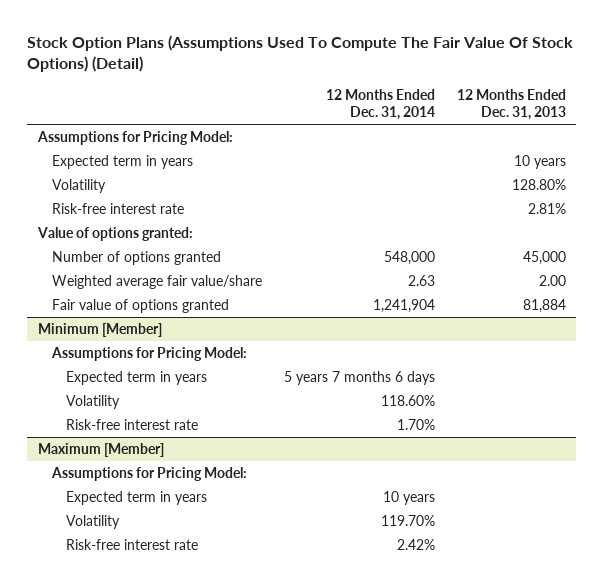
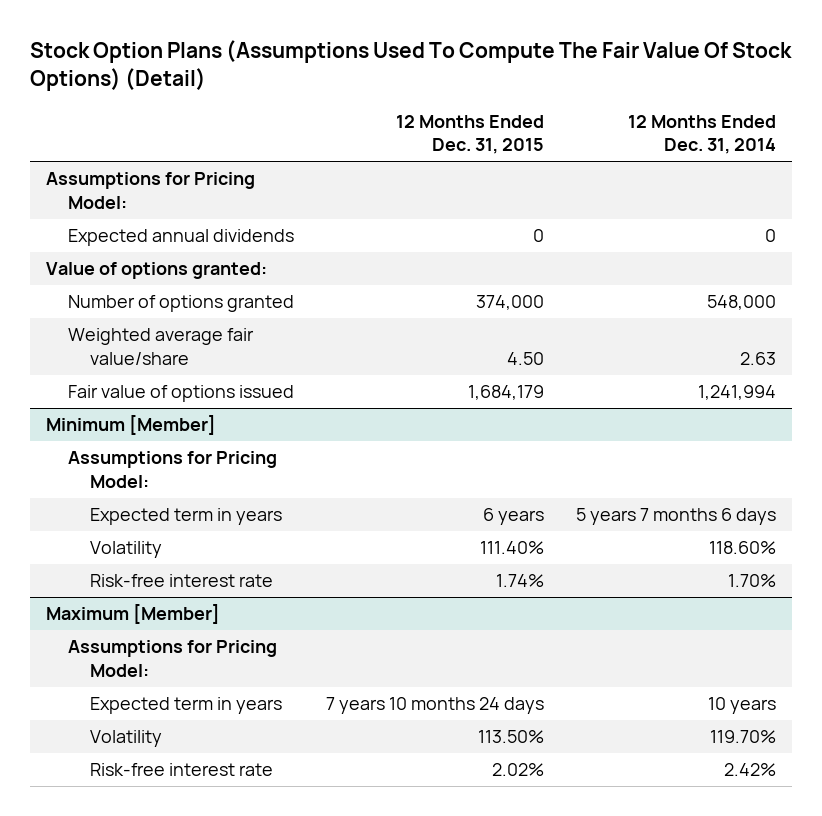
- | 12 Months Ended Dec. 31, 2014 | 12 Months Ended Dec. 31, 2013
+ | 12 Months Ended Dec. 31, 2015 | 12 Months Ended Dec. 31, 2014
- Expected term in years | | 10 years
- Volatility | | 128.80%
- Risk-free interest rate | | 2.81%
+ Expected annual dividends | 0 | 0
- Fair value of options granted | 1,241,904 | 81,884
+ Fair value of options issued | 1,684,179 | 1,241,994

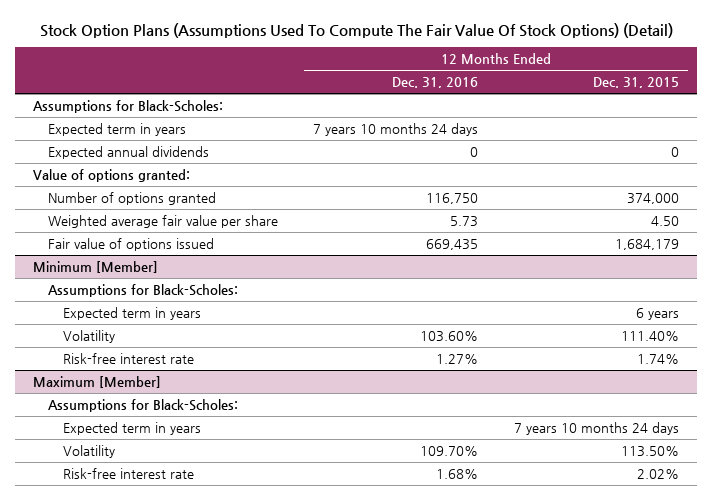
- | 12 Months Ended Dec. 31, 2015 | 12 Months Ended Dec. 31, 2014
+ | 12 Months Ended Dec. 31, 2016 | 12 Months Ended Dec. 31, 2015
- Assumptions for Pricing Model:
+ Assumptions for Black-Scholes:
+ Expected term in years | 7 years 10 months 24 days |
- Weighted average fair value/share | 4.50 | 2.63
+ Weighted average fair value per share | 5.73 | 4.50
@ Minimum [Member]
- Assumptions for Pricing Model:
+ Assumptions for Black-Scholes:
@ Maximum [Member]
- Assumptions for Pricing Model:
+ Assumptions for Black-Scholes:

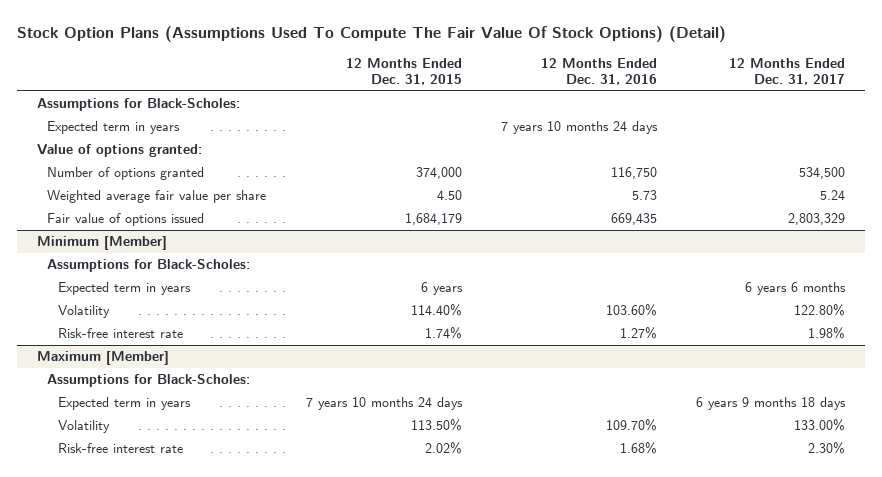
- | 12 Months Ended Dec. 31, 2016 | 12 Months Ended Dec. 31, 2015
+ | 12 Months Ended Dec. 31, 2015 | 12 Months Ended Dec. 31, 2016 | 12 Months Ended Dec. 31, 2017
- Expected annual dividends | 0 | 0
@ Minimum [Member]
- Volatility | 103.60% | 111.40%
+ Volatility | 114.40% | 103.60% | 122.80%

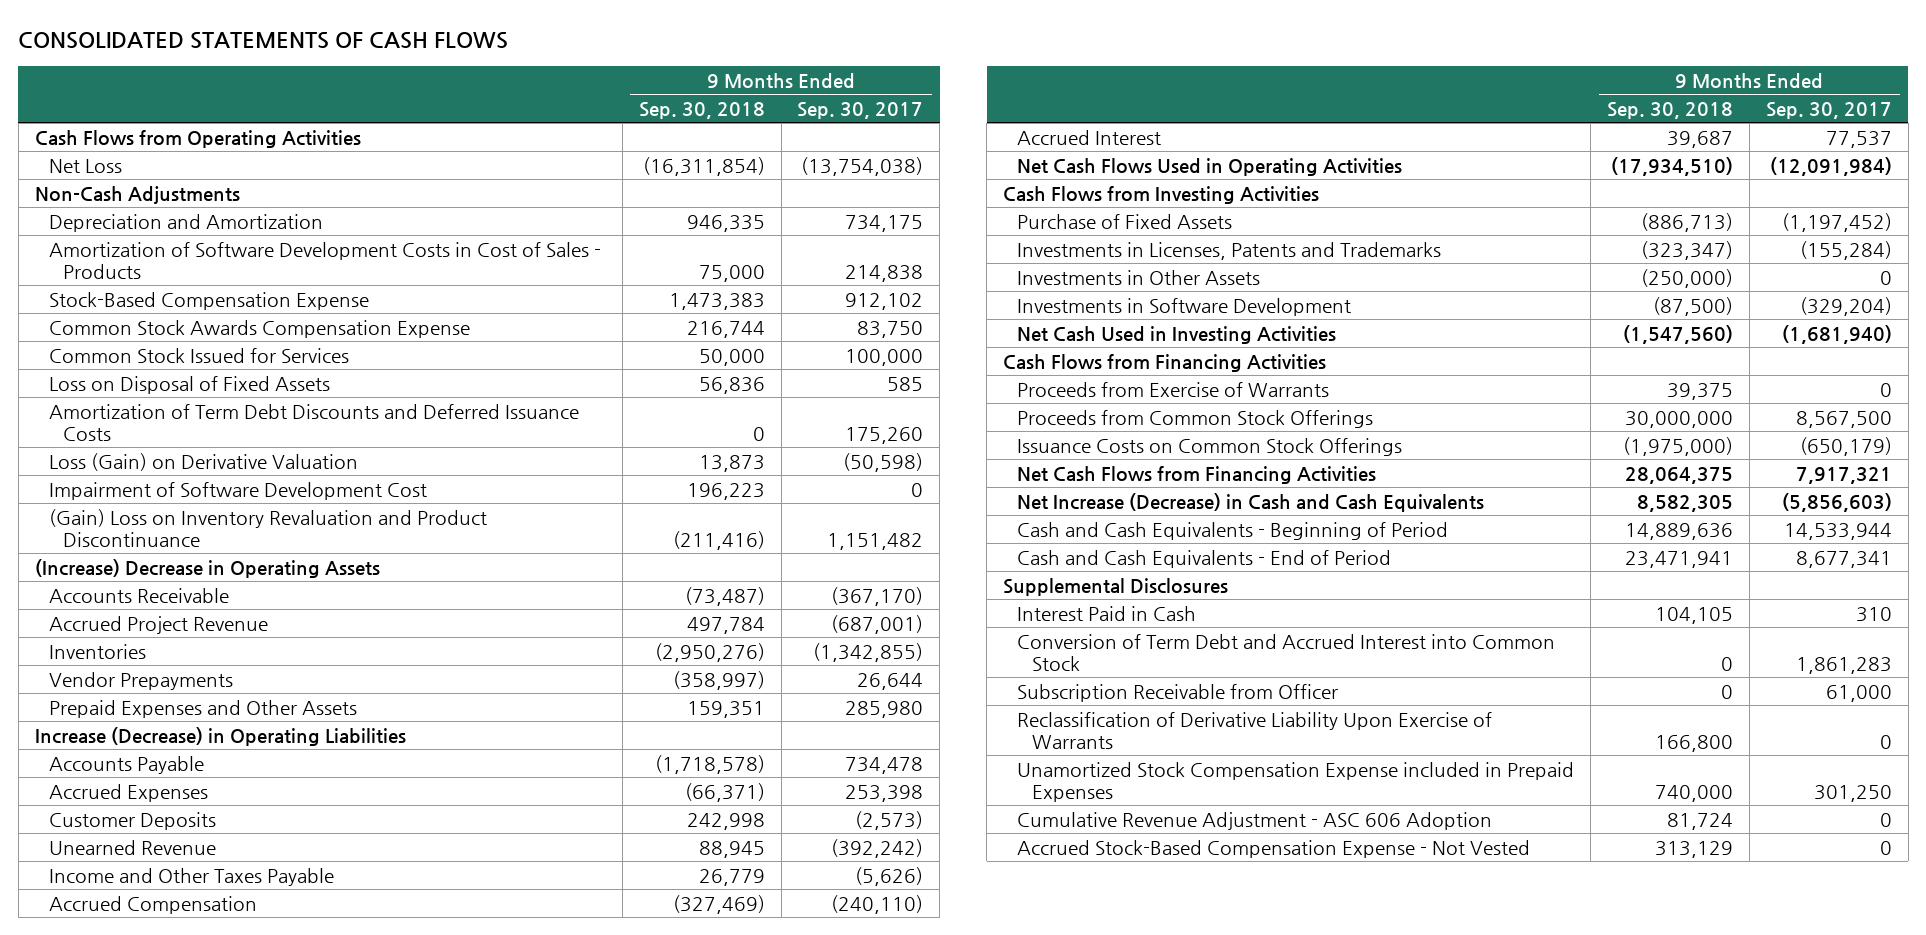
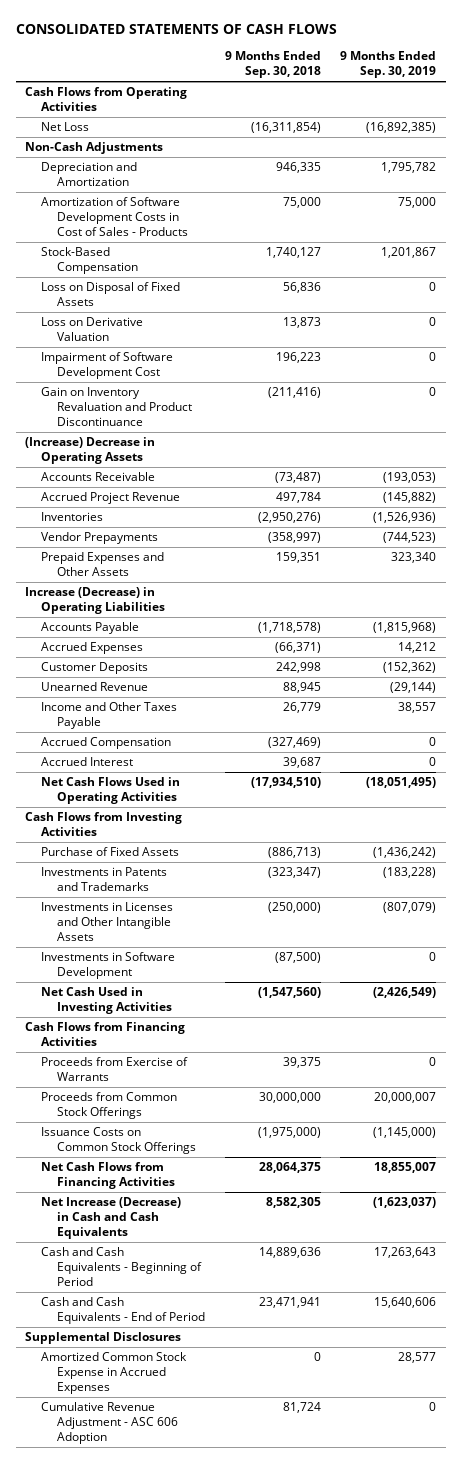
- | 9 Months Ended Sep. 30, 2018 | 9 Months Ended Sep. 30, 2017
+ | 9 Months Ended Sep. 30, 2018 | 9 Months Ended Sep. 30, 2019
- Stock-Based Compensation Expense | 1,473,383 | 912,102
- Common Stock Awards Compensation Expense | 216,744 | 83,750
- Common Stock Issued for Services | 50,000 | 100,000
+ Stock-Based Compensation | 1,740,127 | 1,201,867
- Amortization of Term Debt Discounts and Deferred Issuance Costs | 0 | 175,260
- Loss (Gain) on Derivative Valuation | 13,873 | (50,598)
+ Loss on Derivative Valuation | 13,873 | 0
- (Gain) Loss on Inventory Revaluation and Product Discontinuance | (211,416) | 1,151,482
+ Gain on Inventory Revaluation and Product Discontinuance | (211,416) | 0
- Investments in Licenses, Patents and Trademarks | (323,347) | (155,284)
- Investments in Other Assets | (250,000) | 0
+ Investments in Patents and Trademarks | (323,347) | (183,228)
+ Investments in Licenses and Other Intangible Assets | (250,000) | (807,079)
- Interest Paid in Cash | 104,105 | 310
- Conversion of Term Debt and Accrued Interest into Common Stock | 0 | 1,861,283
- Subscription Receivable from Officer | 0 | 61,000
- Reclassification of Derivative Liability Upon Exercise of Warrants | 166,800 | 0
- Unamortized Stock Compensation Expense included in Prepaid Expenses | 740,000 | 301,250
+ Amortized Common Stock Expense in Accrued Expenses | 0 | 28,577
- Accrued Stock-Based Compensation Expense - Not Vested | 313,129 | 0

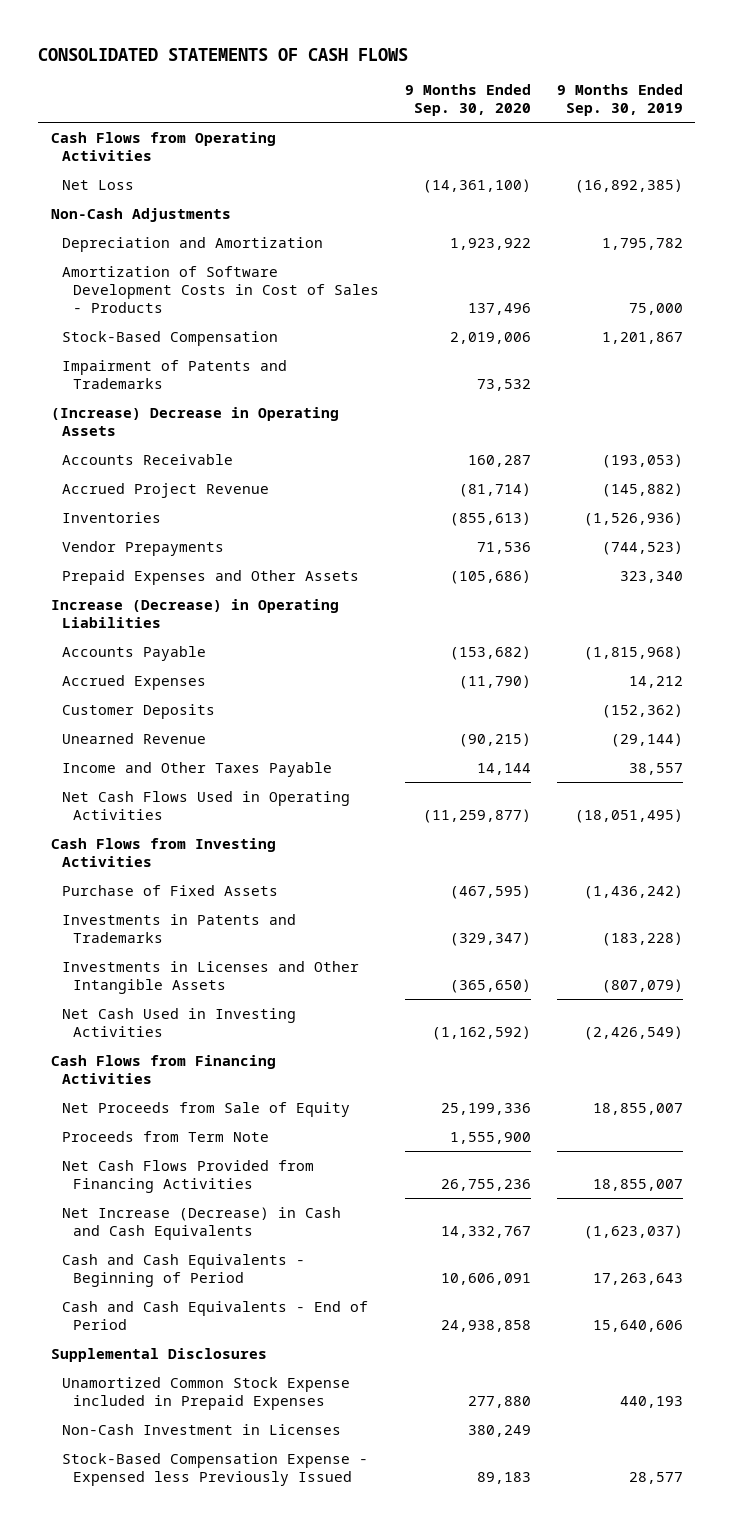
- | 9 Months Ended Sep. 30, 2018 | 9 Months Ended Sep. 30, 2019
+ | 9 Months Ended Sep. 30, 2020 | 9 Months Ended Sep. 30, 2019
- Loss on Disposal of Fixed Assets | 56,836 | 0
- Loss on Derivative Valuation | 13,873 | 0
- Impairment of Software Development Cost | 196,223 | 0
- Gain on Inventory Revaluation and Product Discontinuance | (211,416) | 0
+ Impairment of Patents and Trademarks | 73,532 |
- Accrued Compensation | (327,469) | 0
- Accrued Interest | 39,687 | 0
- Investments in Software Development | (87,500) | 0
- Proceeds from Exercise of Warrants | 39,375 | 0
- Proceeds from Common Stock Offerings | 30,000,000 | 20,000,007
- Issuance Costs on Common Stock Offerings | (1,975,000) | (1,145,000)
- Net Cash Flows from Financing Activities | 28,064,375 | 18,855,007
+ Net Proceeds from Sale of Equity | 25,199,336 | 18,855,007
+ Proceeds from Term Note | 1,555,900 |
+ Net Cash Flows Provided from Financing Activities | 26,755,236 | 18,855,007
- Amortized Common Stock Expense in Accrued Expenses | 0 | 28,577
- Cumulative Revenue Adjustment - ASC 606 Adoption | 81,724 | 0
+ Unamortized Common Stock Expense included in Prepaid Expenses | 277,880 | 440,193
+ Non-Cash Investment in Licenses | 380,249 |
+ Stock-Based Compensation Expense - Expensed less Previously Issued | 89,183 | 28,577

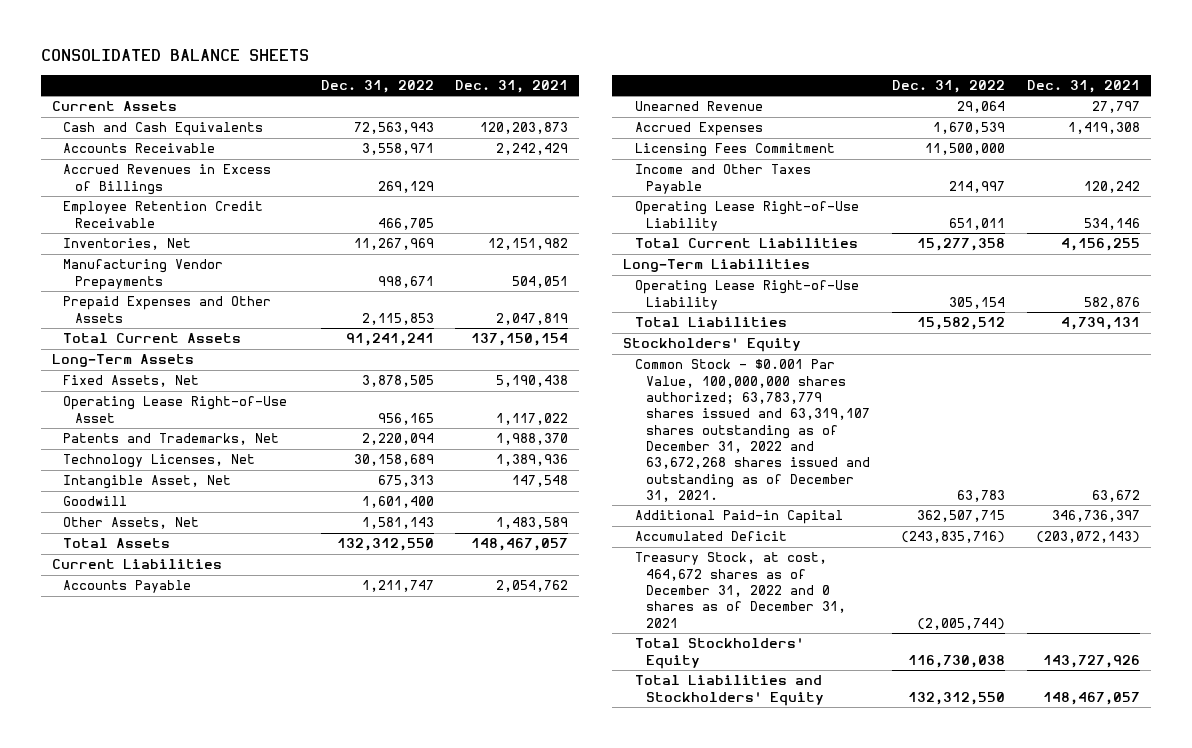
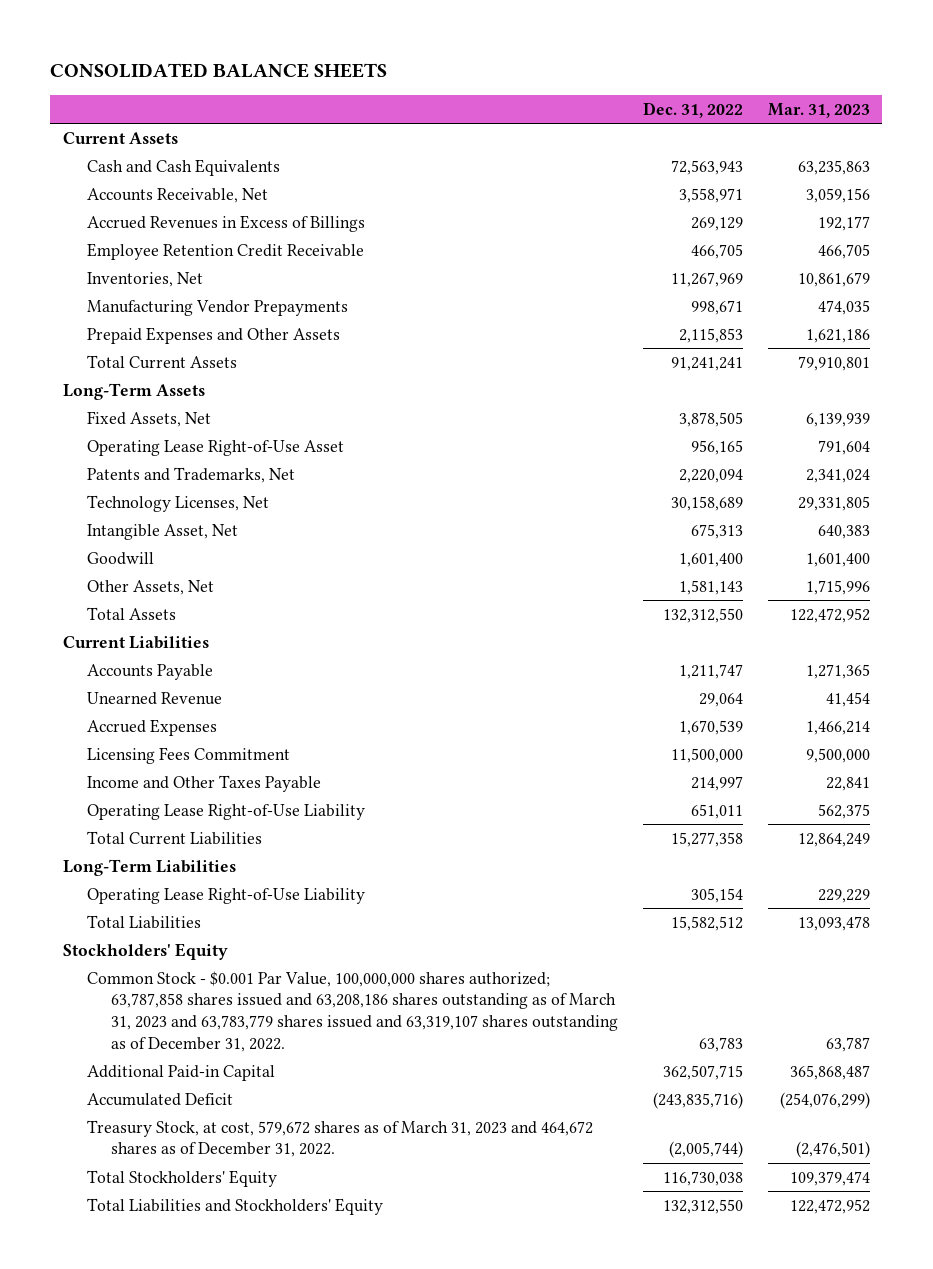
- | Dec. 31, 2022 | Dec. 31, 2021
+ | Dec. 31, 2022 | Mar. 31, 2023
- Accounts Receivable | 3,558,971 | 2,242,429
+ Accounts Receivable, Net | 3,558,971 | 3,059,156
- Common Stock - $0.001 Par Value, 100,000,000 shares authorized; 63,783,779 shares issued and 63,319,107 shares outstanding as of December 31, 2022 and 63,672,268 shares issued and outstanding as of December 31, 2021. | 63,783 | 63,672
+ Common Stock - $0.001 Par Value, 100,000,000 shares authorized; 63,787,858 shares issued and 63,208,186 shares outstanding as of March 31, 2023 and 63,783,779 shares issued and 63,319,107 shares outstanding as of December 31, 2022. | 63,783 | 63,787
- Treasury Stock, at cost, 464,672 shares as of December 31, 2022 and 0 shares as of December 31, 2021 | (2,005,744) |
+ Treasury Stock, at cost, 579,672 shares as of March 31, 2023 and 464,672 shares as of December 31, 2022. | (2,005,744) | (2,476,501)

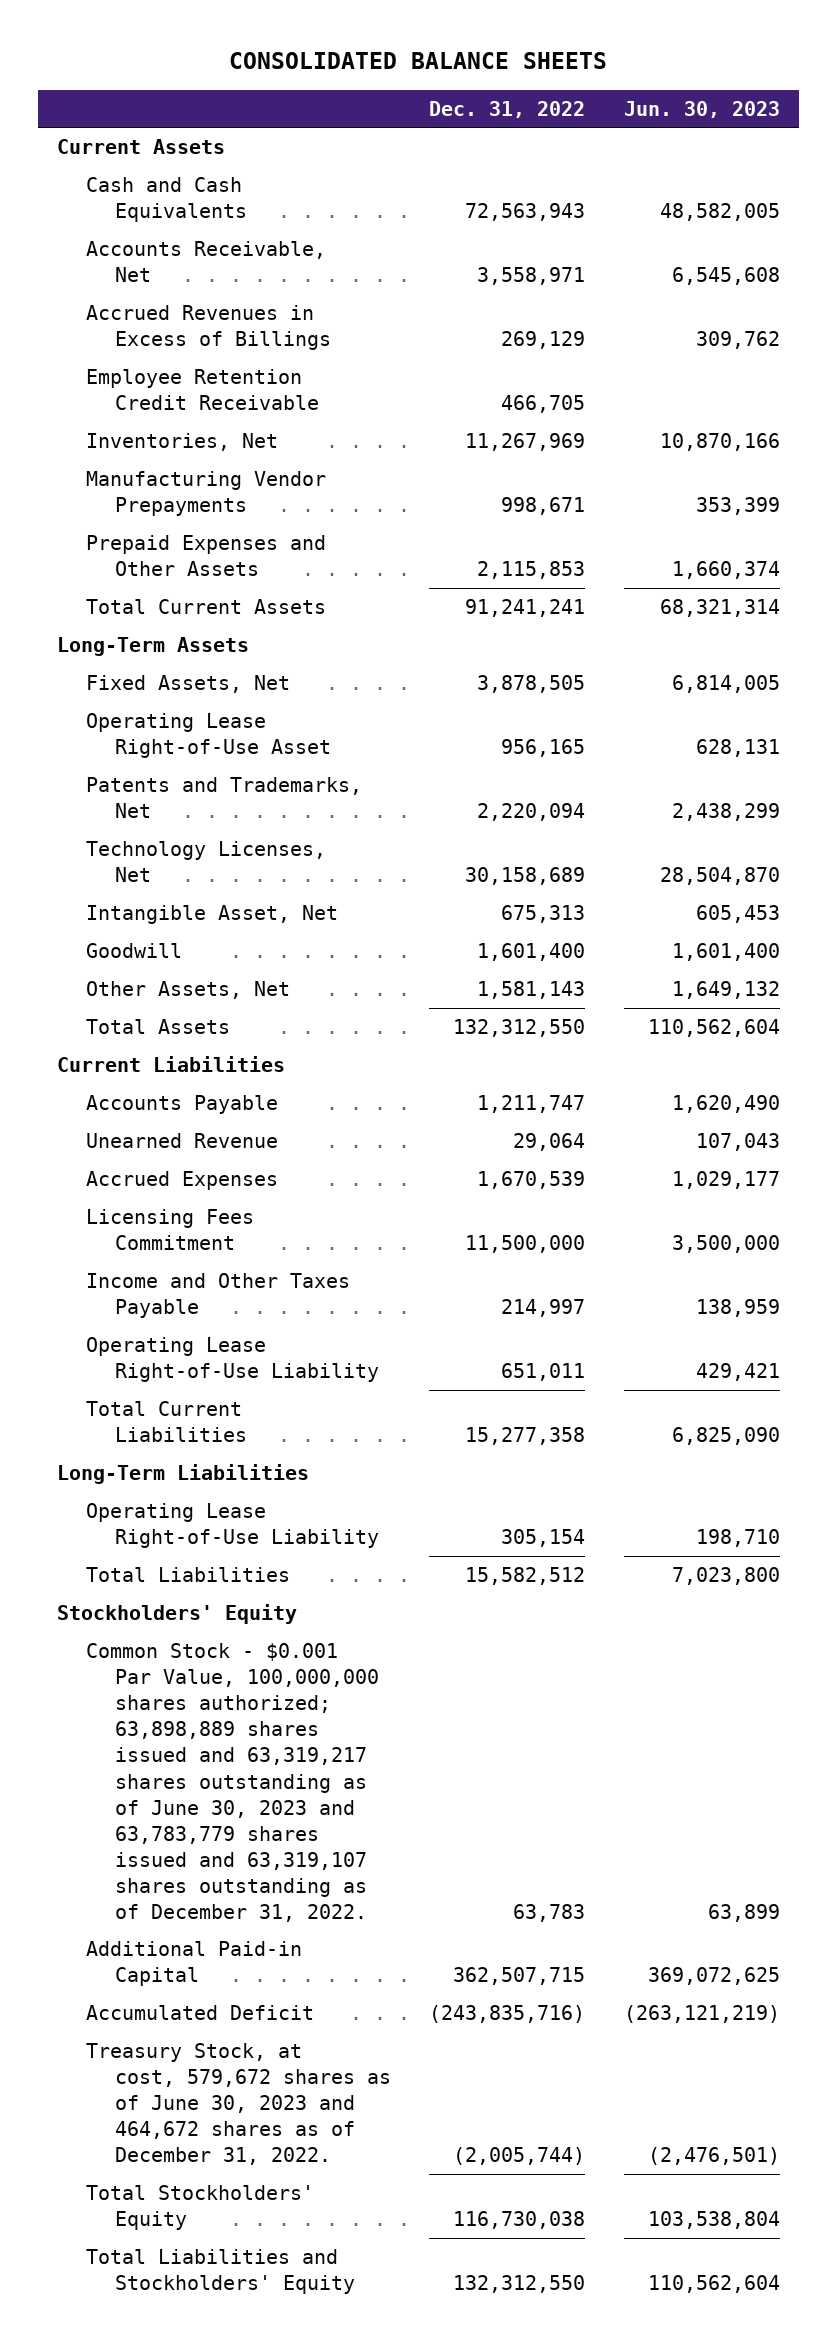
- | Dec. 31, 2022 | Mar. 31, 2023
+ | Dec. 31, 2022 | Jun. 30, 2023
- Common Stock - $0.001 Par Value, 100,000,000 shares authorized; 63,787,858 shares issued and 63,208,186 shares outstanding as of March 31, 2023 and 63,783,779 shares issued and 63,319,107 shares outstanding as of December 31, 2022. | 63,783 | 63,787
+ Common Stock - $0.001 Par Value, 100,000,000 shares authorized; 63,898,889 shares issued and 63,319,217 shares outstanding as of June 30, 2023 and 63,783,779 shares issued and 63,319,107 shares outstanding as of December 31, 2022. | 63,783 | 63,899
- Treasury Stock, at cost, 579,672 shares as of March 31, 2023 and 464,672 shares as of December 31, 2022. | (2,005,744) | (2,476,501)
+ Treasury Stock, at cost, 579,672 shares as of June 30, 2023 and 464,672 shares as of December 31, 2022. | (2,005,744) | (2,476,501)

